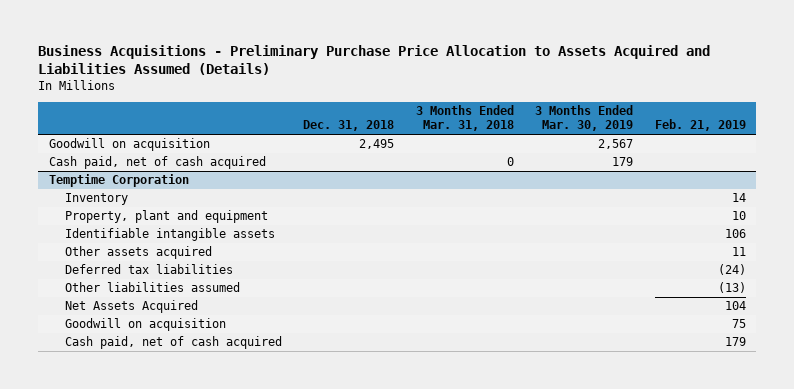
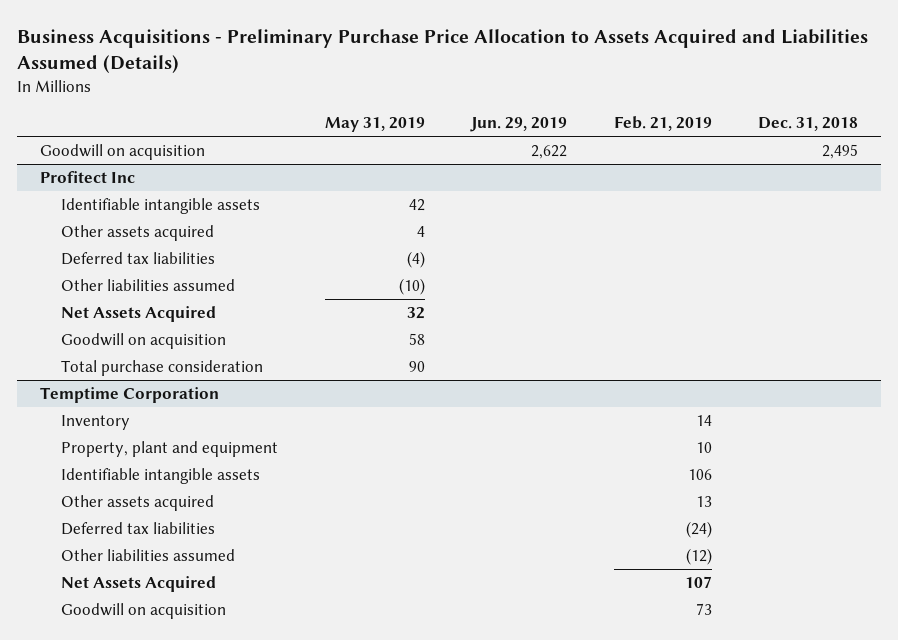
- | Dec. 31, 2018 | 3 Months Ended Mar. 31, 2018 | 3 Months Ended Mar. 30, 2019 | Feb. 21, 2019
+ | May 31, 2019 | Jun. 29, 2019 | Feb. 21, 2019 | Dec. 31, 2018
- Cash paid, net of cash acquired | | 0 | 179 |
+ Profitect Inc
+ Identifiable intangible assets | 42 | | |
+ Other assets acquired | 4 | | |
+ Deferred tax liabilities | (4) | | |
+ Other liabilities assumed | (10) | | |
+ Net Assets Acquired | 32 | | |
+ Goodwill on acquisition | 58 | | |
+ Total purchase consideration | 90 | | |
@ Temptime Corporation
- Other assets acquired | | | | 11
+ Other assets acquired | | | 13 |
- Other liabilities assumed | | | | (13)
- Net Assets Acquired | | | | 104
- Goodwill on acquisition | | | | 75
- Cash paid, net of cash acquired | | | | 179
+ Other liabilities assumed | | | (12) |
+ Net Assets Acquired | | | 107 |
+ Goodwill on acquisition | | | 73 |

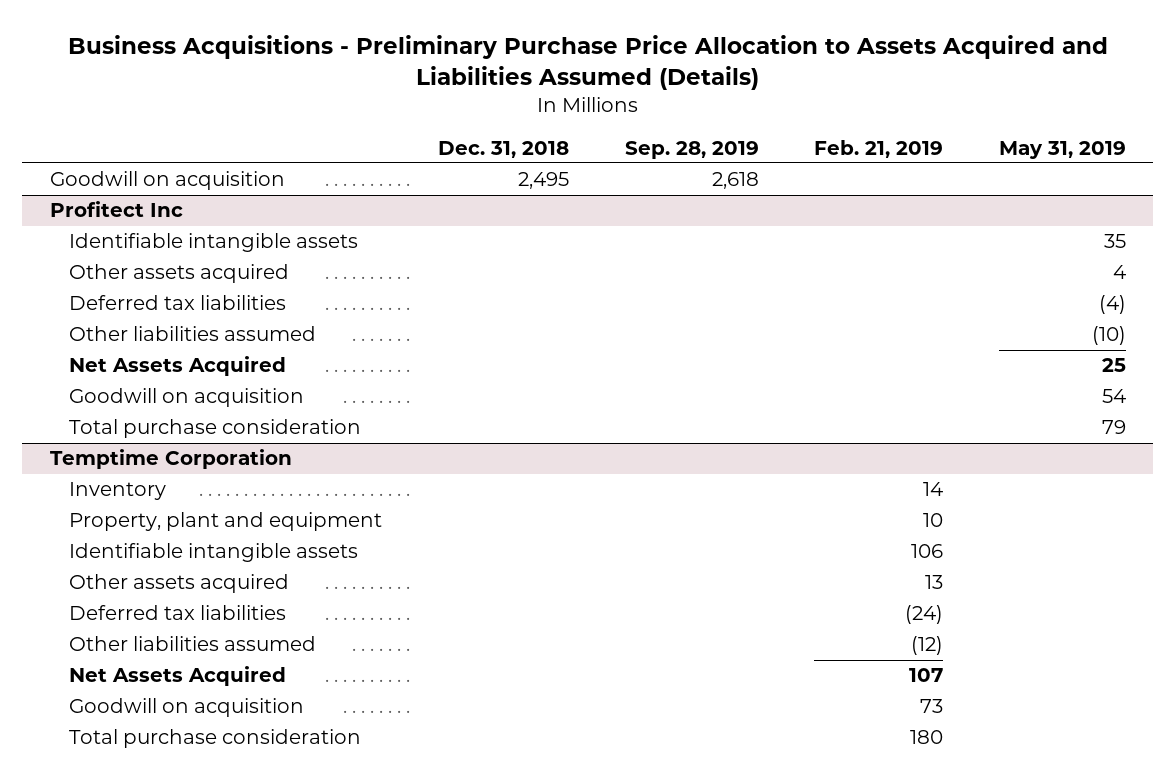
- | May 31, 2019 | Jun. 29, 2019 | Feb. 21, 2019 | Dec. 31, 2018
+ | Dec. 31, 2018 | Sep. 28, 2019 | Feb. 21, 2019 | May 31, 2019
@ Profitect Inc
- Identifiable intangible assets | 42 | | |
+ Identifiable intangible assets | | | | 35
- Net Assets Acquired | 32 | | |
- Goodwill on acquisition | 58 | | |
- Total purchase consideration | 90 | | |
+ Net Assets Acquired | | | | 25
+ Goodwill on acquisition | | | | 54
+ Total purchase consideration | | | | 79
@ Temptime Corporation
+ Total purchase consideration | | | 180 |

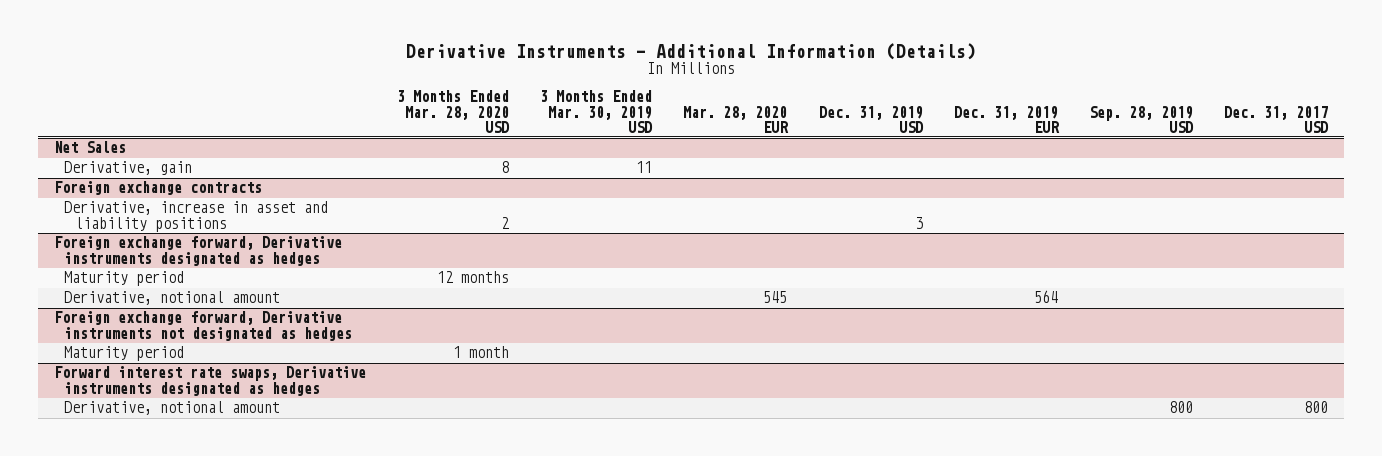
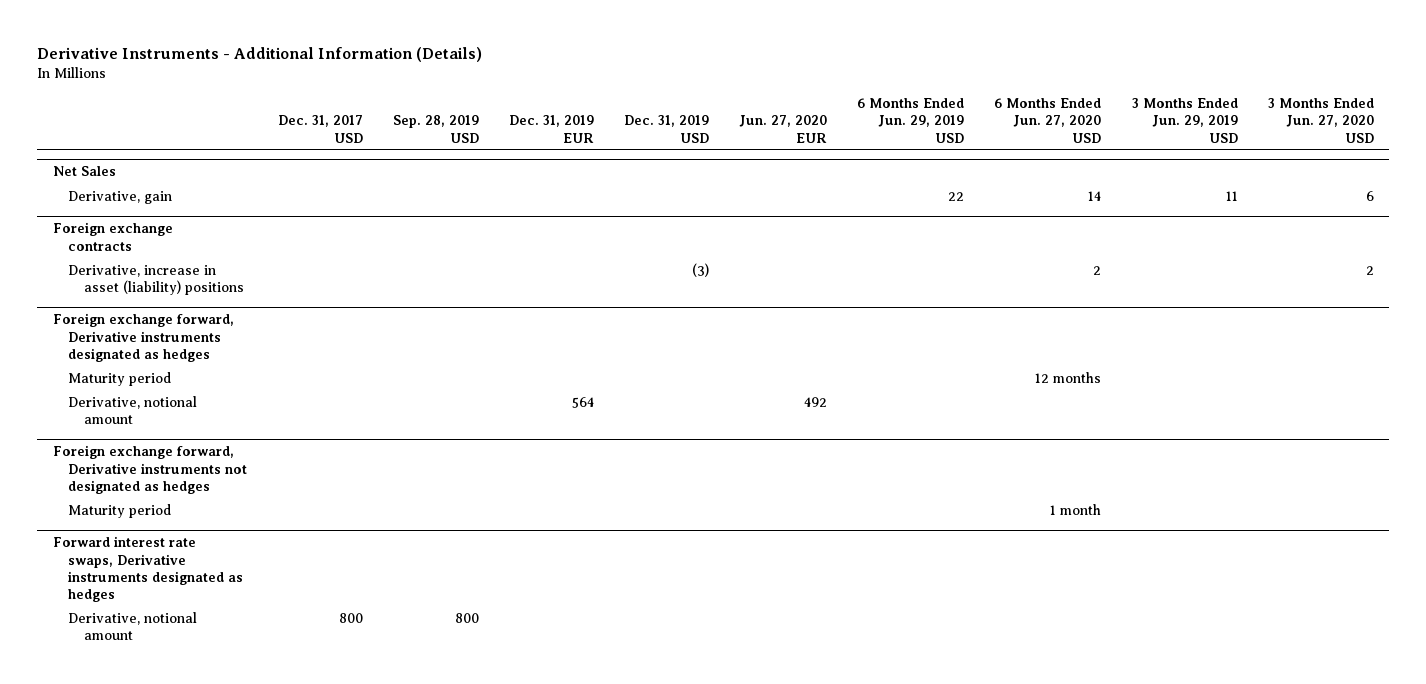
- | 3 Months Ended Mar. 28, 2020 USD | 3 Months Ended Mar. 30, 2019 USD | Mar. 28, 2020 EUR | Dec. 31, 2019 USD | Dec. 31, 2019 EUR | Sep. 28, 2019 USD | Dec. 31, 2017 USD
+ | Dec. 31, 2017 USD | Sep. 28, 2019 USD | Dec. 31, 2019 EUR | Dec. 31, 2019 USD | Jun. 27, 2020 EUR | 6 Months Ended Jun. 29, 2019 USD | 6 Months Ended Jun. 27, 2020 USD | 3 Months Ended Jun. 29, 2019 USD | 3 Months Ended Jun. 27, 2020 USD
@ Foreign exchange contracts
- Derivative, increase in asset and liability positions | 2 | | | 3 | | |
+ Derivative, increase in asset (liability) positions | | | | (3) | | | 2 | | 2

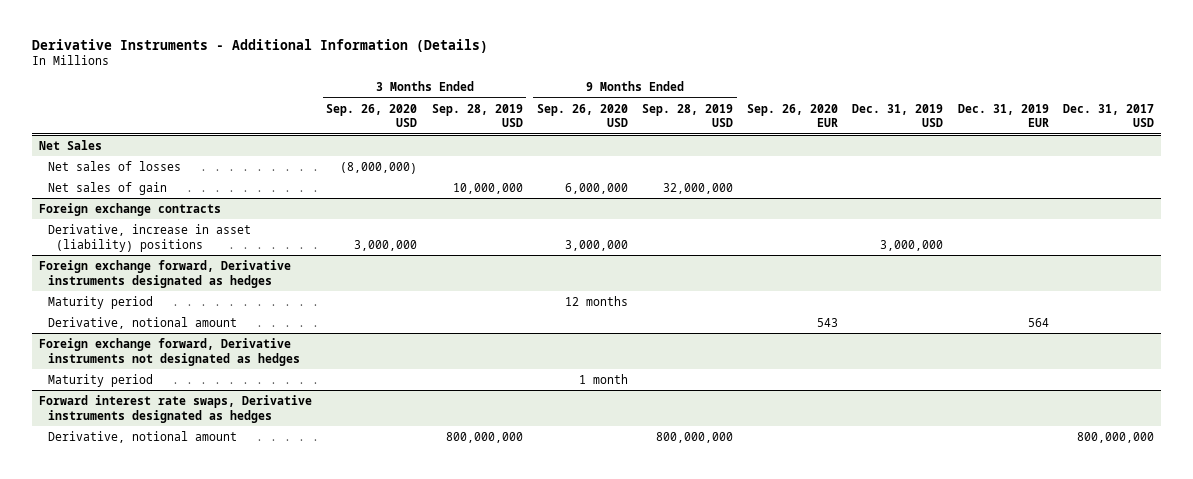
- | Dec. 31, 2017 USD | Sep. 28, 2019 USD | Dec. 31, 2019 EUR | Dec. 31, 2019 USD | Jun. 27, 2020 EUR | 6 Months Ended Jun. 29, 2019 USD | 6 Months Ended Jun. 27, 2020 USD | 3 Months Ended Jun. 29, 2019 USD | 3 Months Ended Jun. 27, 2020 USD
+ | 3 Months Ended Sep. 26, 2020 USD | 3 Months Ended Sep. 28, 2019 USD | 9 Months Ended Sep. 26, 2020 USD | 9 Months Ended Sep. 28, 2019 USD | Sep. 26, 2020 EUR | Dec. 31, 2019 USD | Dec. 31, 2019 EUR | Dec. 31, 2017 USD
@ Net Sales
- Derivative, gain | | | | | | 22 | 14 | 11 | 6
+ Net sales of losses | (8,000,000) | | | | | | |
+ Net sales of gain | | 10,000,000 | 6,000,000 | 32,000,000 | | | |
@ Foreign exchange contracts
- Derivative, increase in asset (liability) positions | | | | (3) | | | 2 | | 2
+ Derivative, increase in asset (liability) positions | 3,000,000 | | 3,000,000 | | | 3,000,000 | |
@ Forward interest rate swaps, Derivative instruments designated as hedges
- Derivative, notional amount | 800 | 800 | | | | | | |
+ Derivative, notional amount | | 800,000,000 | | 800,000,000 | | | | 800,000,000

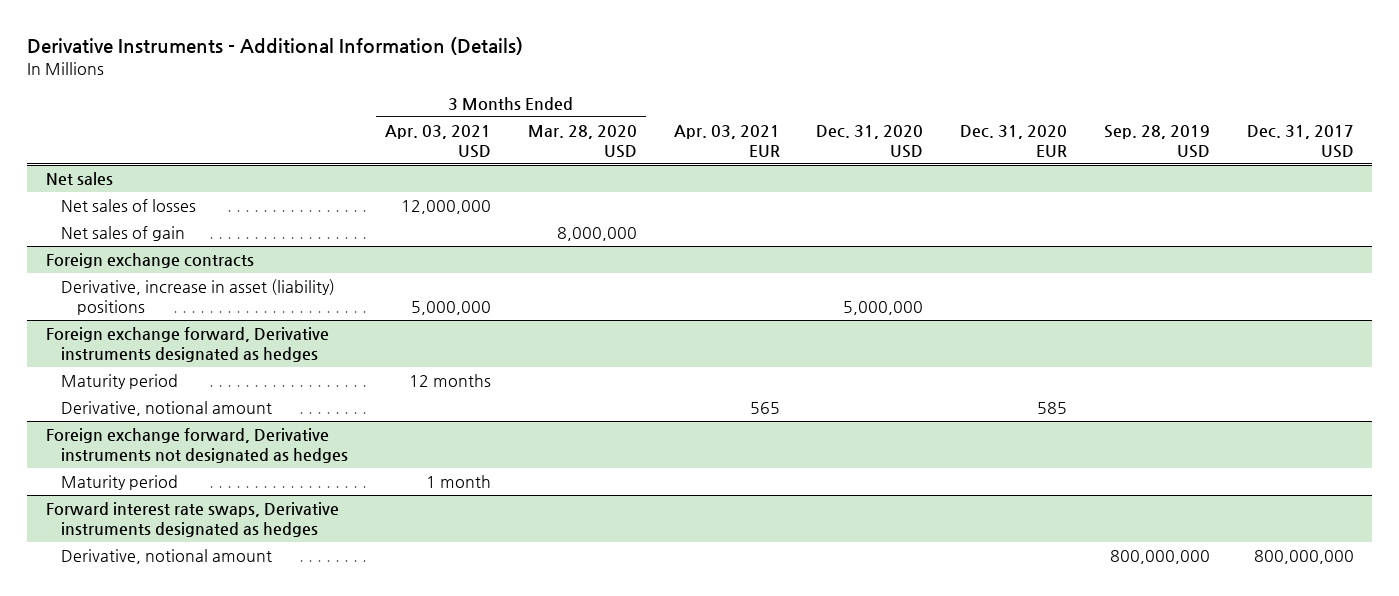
- | 3 Months Ended Sep. 26, 2020 USD | 3 Months Ended Sep. 28, 2019 USD | 9 Months Ended Sep. 26, 2020 USD | 9 Months Ended Sep. 28, 2019 USD | Sep. 26, 2020 EUR | Dec. 31, 2019 USD | Dec. 31, 2019 EUR | Dec. 31, 2017 USD
+ | 3 Months Ended Apr. 03, 2021 USD | 3 Months Ended Mar. 28, 2020 USD | Apr. 03, 2021 EUR | Dec. 31, 2020 USD | Dec. 31, 2020 EUR | Sep. 28, 2019 USD | Dec. 31, 2017 USD
- Net Sales
+ Net sales

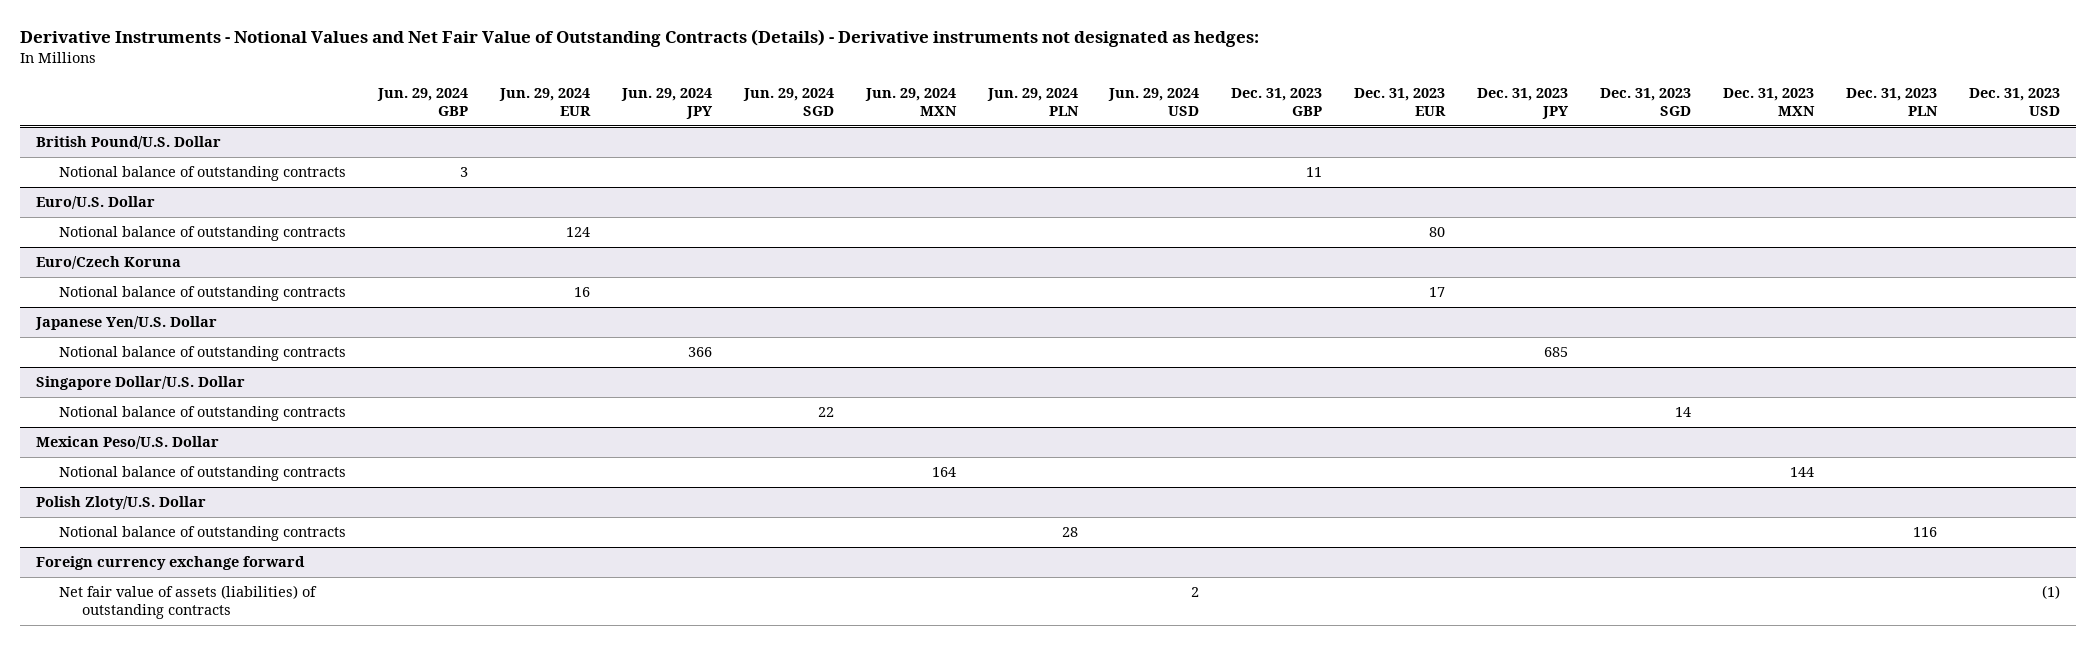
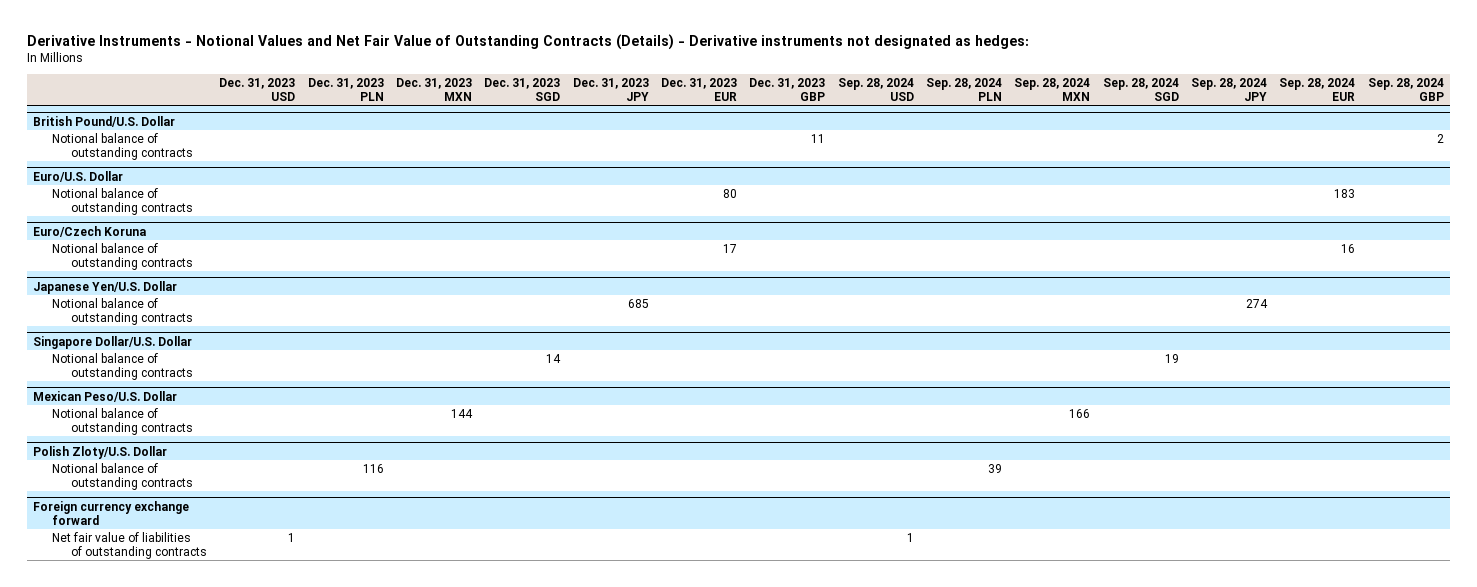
- | Jun. 29, 2024 GBP | Jun. 29, 2024 EUR | Jun. 29, 2024 JPY | Jun. 29, 2024 SGD | Jun. 29, 2024 MXN | Jun. 29, 2024 PLN | Jun. 29, 2024 USD | Dec. 31, 2023 GBP | Dec. 31, 2023 EUR | Dec. 31, 2023 JPY | Dec. 31, 2023 SGD | Dec. 31, 2023 MXN | Dec. 31, 2023 PLN | Dec. 31, 2023 USD
+ | Dec. 31, 2023 USD | Dec. 31, 2023 PLN | Dec. 31, 2023 MXN | Dec. 31, 2023 SGD | Dec. 31, 2023 JPY | Dec. 31, 2023 EUR | Dec. 31, 2023 GBP | Sep. 28, 2024 USD | Sep. 28, 2024 PLN | Sep. 28, 2024 MXN | Sep. 28, 2024 SGD | Sep. 28, 2024 JPY | Sep. 28, 2024 EUR | Sep. 28, 2024 GBP
@ Foreign currency exchange forward
- Net fair value of assets (liabilities) of outstanding contracts | | | | | | | 2 | | | | | | | (1)
+ Net fair value of liabilities of outstanding contracts | 1 | | | | | | | 1 | | | | | |

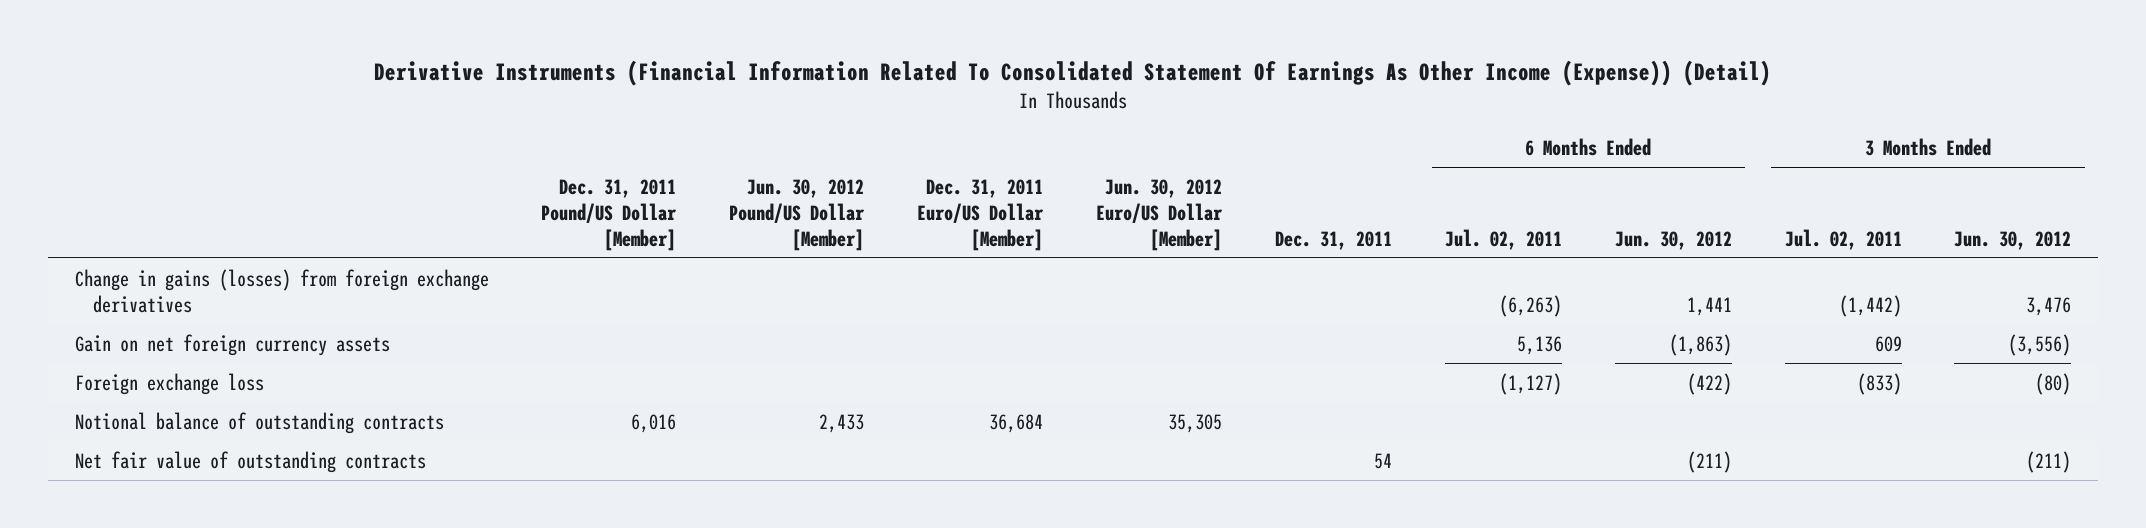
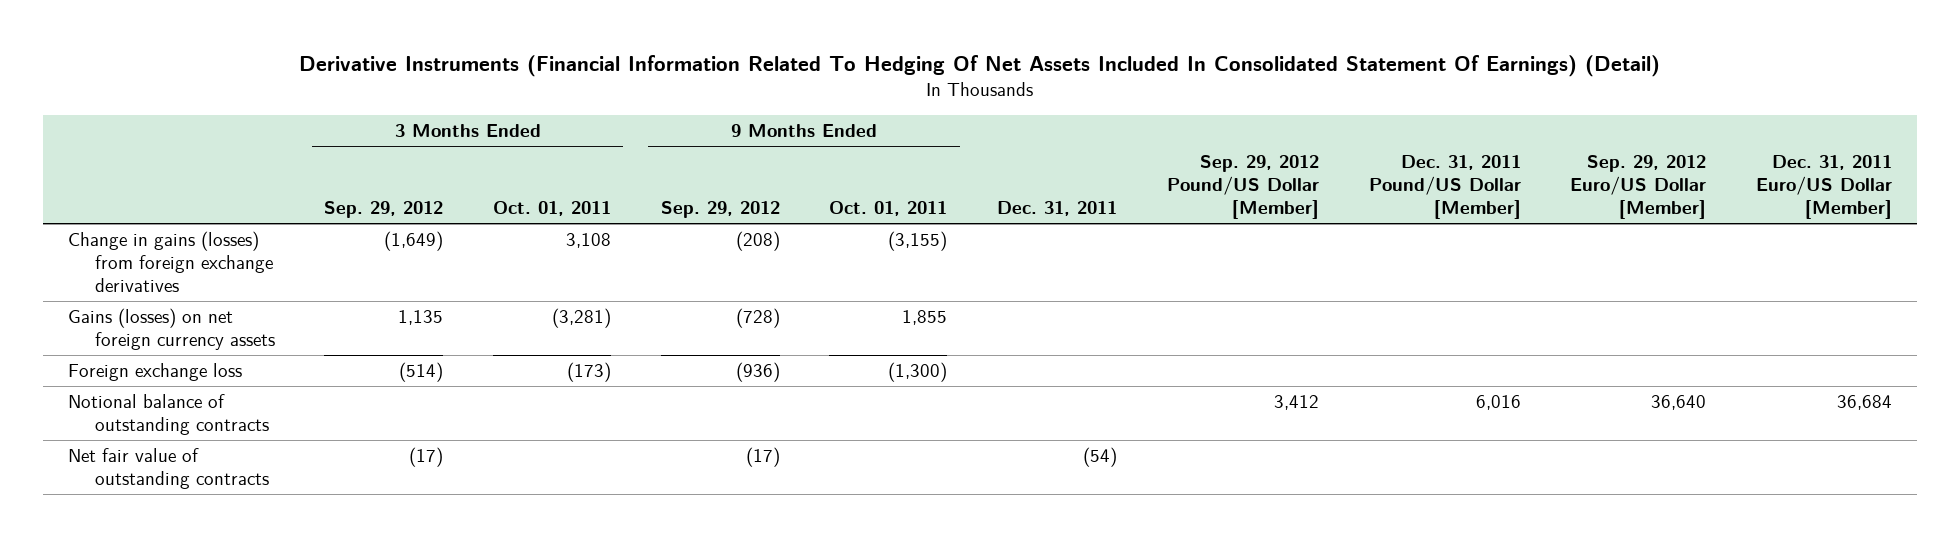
- Derivative Instruments (Financial Information Related To Consolidated Statement Of Earnings As Other Income (Expense)) (Detail)
+ Derivative Instruments (Financial Information Related To Hedging Of Net Assets Included In Consolidated Statement Of Earnings) (Detail)
- | Dec. 31, 2011 Pound/US Dollar [Member] | Jun. 30, 2012 Pound/US Dollar [Member] | Dec. 31, 2011 Euro/US Dollar [Member] | Jun. 30, 2012 Euro/US Dollar [Member] | Dec. 31, 2011 | 6 Months Ended Jul. 02, 2011 | 6 Months Ended Jun. 30, 2012 | 3 Months Ended Jul. 02, 2011 | 3 Months Ended Jun. 30, 2012
+ | 3 Months Ended Sep. 29, 2012 | 3 Months Ended Oct. 01, 2011 | 9 Months Ended Sep. 29, 2012 | 9 Months Ended Oct. 01, 2011 | Dec. 31, 2011 | Sep. 29, 2012 Pound/US Dollar [Member] | Dec. 31, 2011 Pound/US Dollar [Member] | Sep. 29, 2012 Euro/US Dollar [Member] | Dec. 31, 2011 Euro/US Dollar [Member]
- Gain on net foreign currency assets | | | | | | 5,136 | (1,863) | 609 | (3,556)
+ Gains (losses) on net foreign currency assets | 1,135 | (3,281) | (728) | 1,855 | | | | |
- Net fair value of outstanding contracts | | | | | 54 | | (211) | | (211)
+ Net fair value of outstanding contracts | (17) | | (17) | | (54) | | | |

